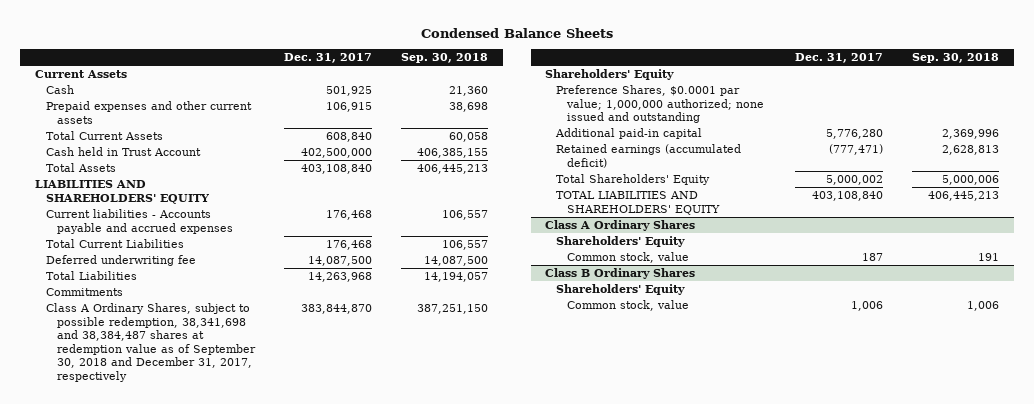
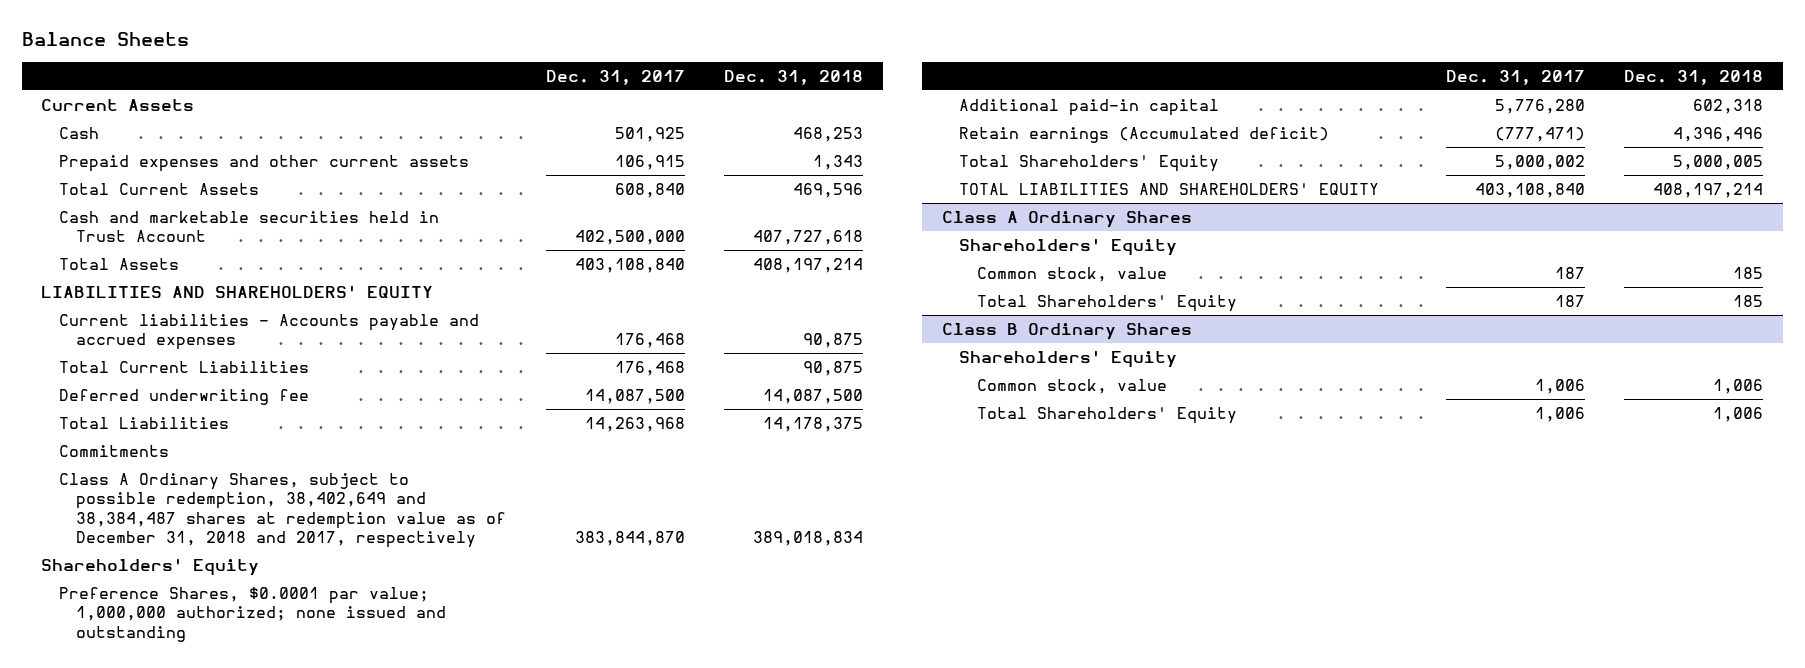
- Condensed Balance Sheets
+ Balance Sheets
- | Dec. 31, 2017 | Sep. 30, 2018
+ | Dec. 31, 2017 | Dec. 31, 2018
- Cash held in Trust Account | 402,500,000 | 406,385,155
+ Cash and marketable securities held in Trust Account | 402,500,000 | 407,727,618
- Class A Ordinary Shares, subject to possible redemption, 38,341,698 and 38,384,487 shares at redemption value as of September 30, 2018 and December 31, 2017, respectively | 383,844,870 | 387,251,150
+ Class A Ordinary Shares, subject to possible redemption, 38,402,649 and 38,384,487 shares at redemption value as of December 31, 2018 and 2017, respectively | 383,844,870 | 389,018,834
- Retained earnings (accumulated deficit) | (777,471) | 2,628,813
+ Retain earnings (Accumulated deficit) | (777,471) | 4,396,496
@ Class A Ordinary Shares
+ Total Shareholders' Equity | 187 | 185
@ Class B Ordinary Shares
+ Total Shareholders' Equity | 1,006 | 1,006

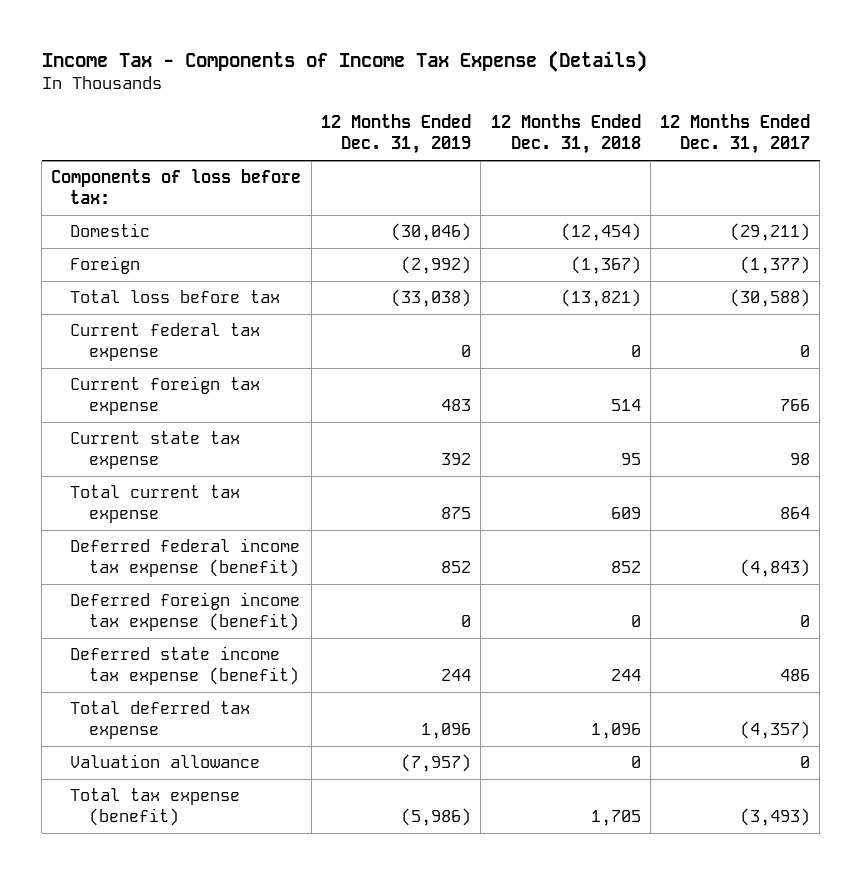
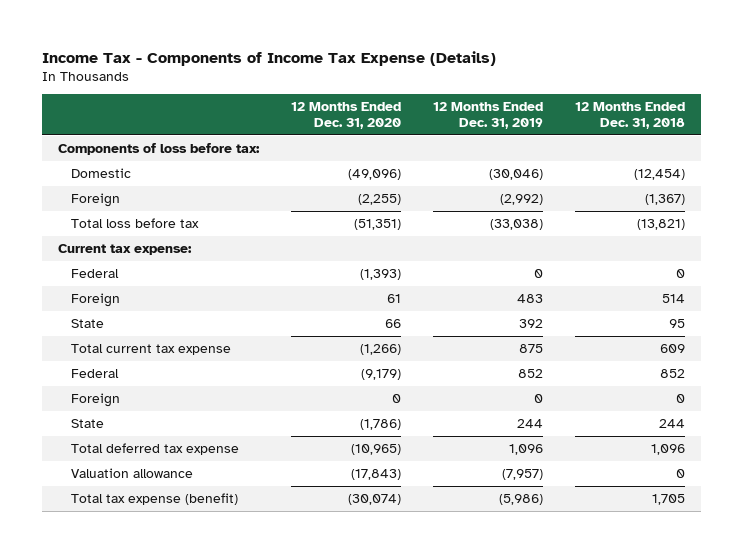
- | 12 Months Ended Dec. 31, 2019 | 12 Months Ended Dec. 31, 2018 | 12 Months Ended Dec. 31, 2017
+ | 12 Months Ended Dec. 31, 2020 | 12 Months Ended Dec. 31, 2019 | 12 Months Ended Dec. 31, 2018
- Current federal tax expense | 0 | 0 | 0
- Current foreign tax expense | 483 | 514 | 766
- Current state tax expense | 392 | 95 | 98
+ Current tax expense:
+ Federal | (1,393) | 0 | 0
+ Foreign | 61 | 483 | 514
+ State | 66 | 392 | 95
- Deferred federal income tax expense (benefit) | 852 | 852 | (4,843)
- Deferred foreign income tax expense (benefit) | 0 | 0 | 0
- Deferred state income tax expense (benefit) | 244 | 244 | 486
+ Federal | (9,179) | 852 | 852
+ Foreign | 0 | 0 | 0
+ State | (1,786) | 244 | 244

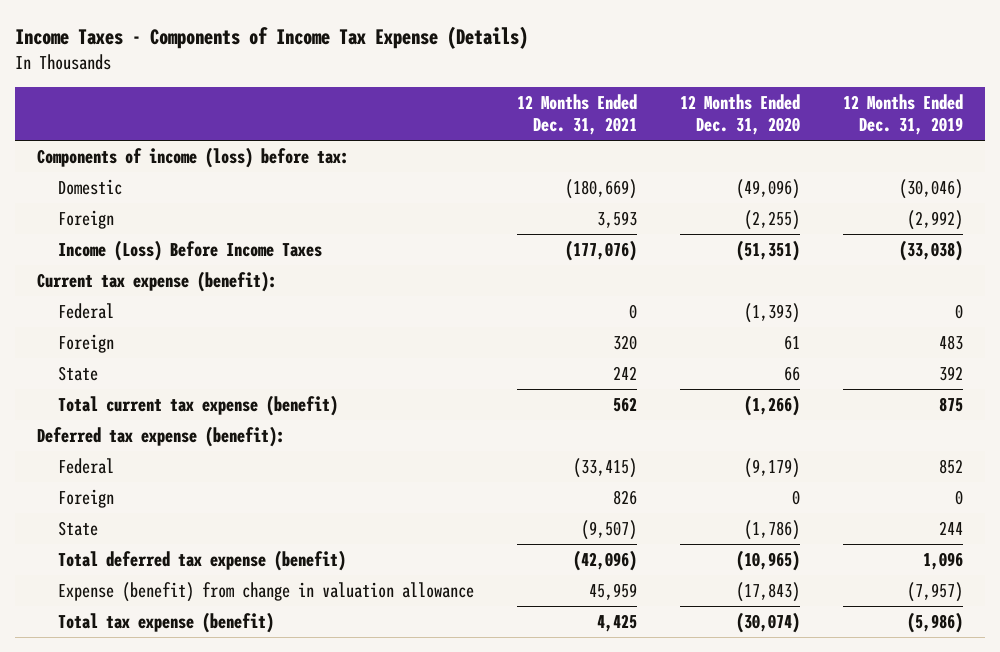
- Income Tax - Components of Income Tax Expense (Details)
+ Income Taxes - Components of Income Tax Expense (Details)
- | 12 Months Ended Dec. 31, 2020 | 12 Months Ended Dec. 31, 2019 | 12 Months Ended Dec. 31, 2018
+ | 12 Months Ended Dec. 31, 2021 | 12 Months Ended Dec. 31, 2020 | 12 Months Ended Dec. 31, 2019
- Components of loss before tax:
+ Components of income (loss) before tax:
- Total loss before tax | (51,351) | (33,038) | (13,821)
- Current tax expense:
+ Income (Loss) Before Income Taxes | (177,076) | (51,351) | (33,038)
+ Current tax expense (benefit):
- Total current tax expense | (1,266) | 875 | 609
+ Total current tax expense (benefit) | 562 | (1,266) | 875
+ Deferred tax expense (benefit):
- Total deferred tax expense | (10,965) | 1,096 | 1,096
- Valuation allowance | (17,843) | (7,957) | 0
+ Total deferred tax expense (benefit) | (42,096) | (10,965) | 1,096
+ Expense (benefit) from change in valuation allowance | 45,959 | (17,843) | (7,957)

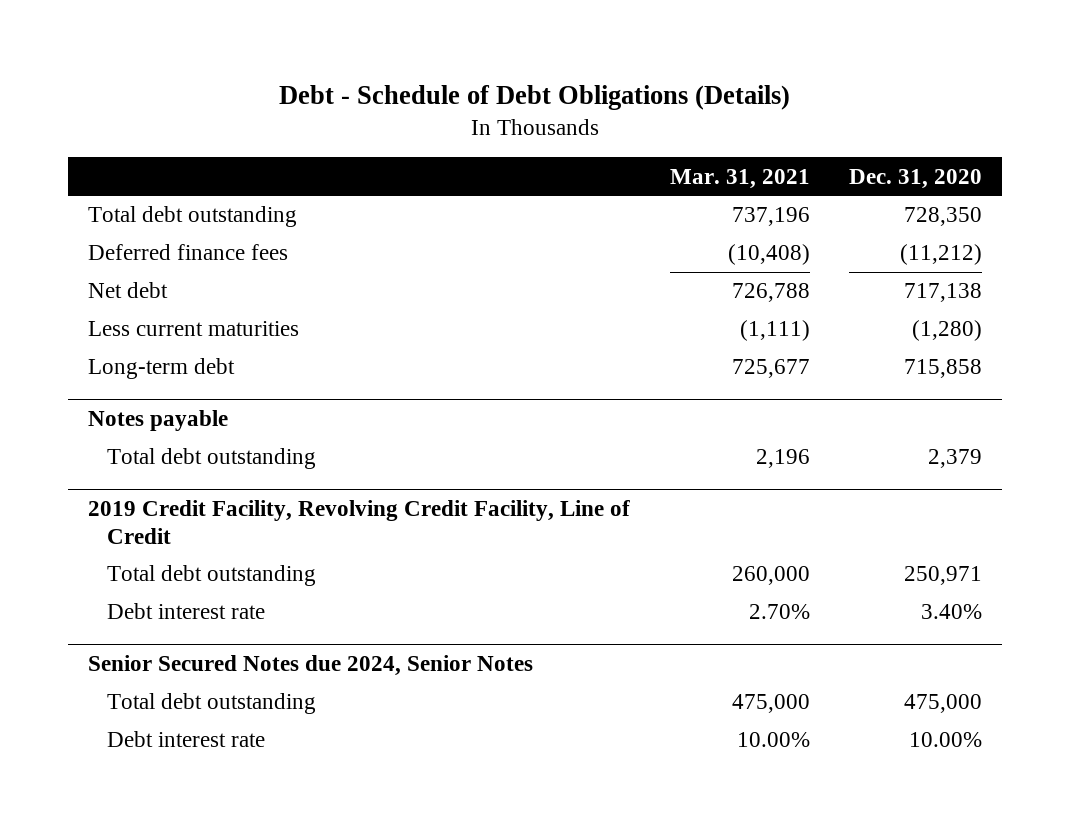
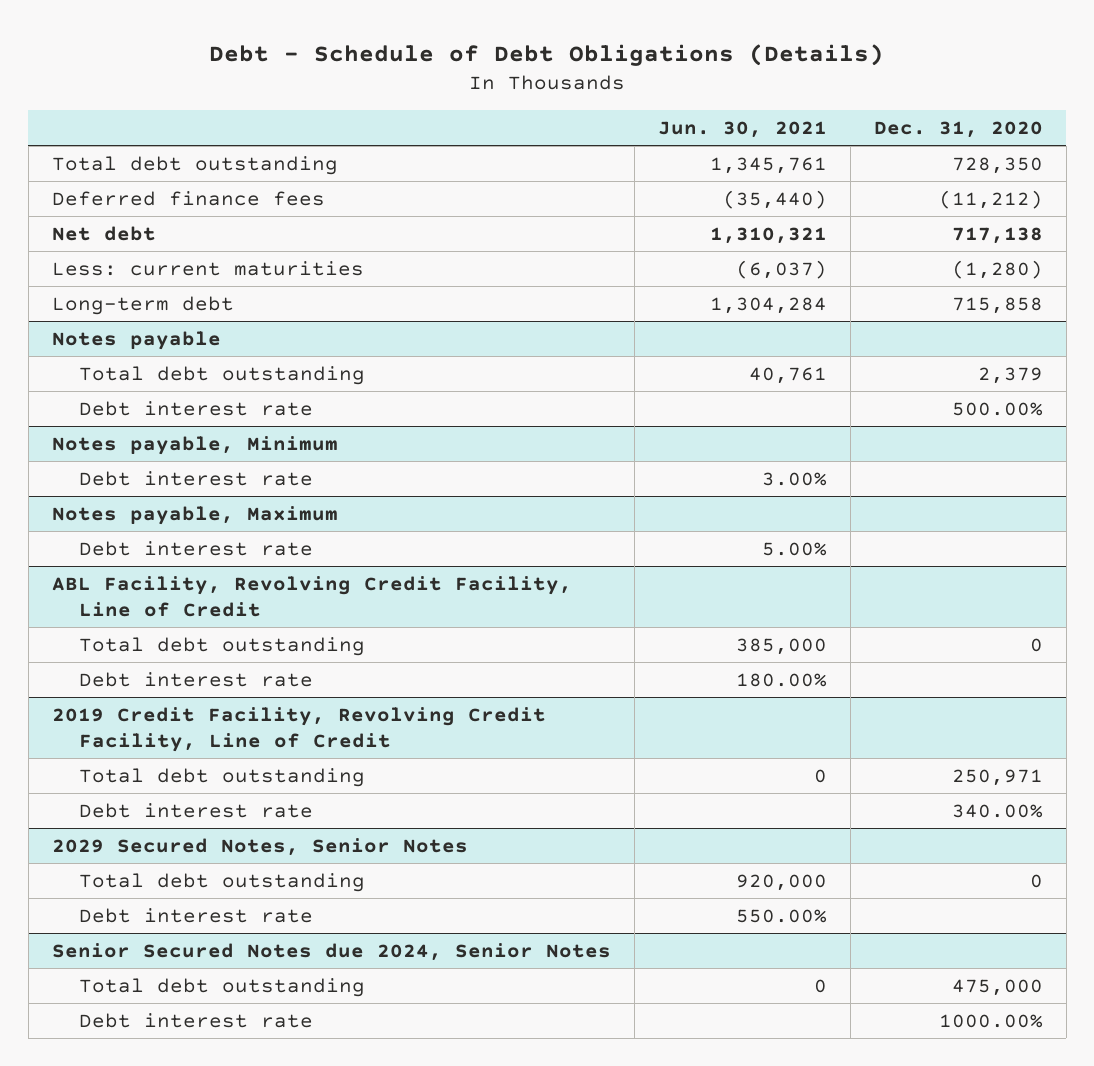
- | Mar. 31, 2021 | Dec. 31, 2020
+ | Jun. 30, 2021 | Dec. 31, 2020
- Less current maturities | (1,111) | (1,280)
+ Less: current maturities | (6,037) | (1,280)
@ Notes payable
+ Debt interest rate | | 500.00%
+ Notes payable, Minimum
+ Debt interest rate | 3.00% |
+ Notes payable, Maximum
+ Debt interest rate | 5.00% |
+ ABL Facility, Revolving Credit Facility, Line of Credit
+ Total debt outstanding | 385,000 | 0
+ Debt interest rate | 180.00% |
@ 2019 Credit Facility, Revolving Credit Facility, Line of Credit
- Debt interest rate | 2.70% | 3.40%
+ Debt interest rate | | 340.00%
+ 2029 Secured Notes, Senior Notes
+ Total debt outstanding | 920,000 | 0
+ Debt interest rate | 550.00% |
@ Senior Secured Notes due 2024, Senior Notes
- Debt interest rate | 10.00% | 10.00%
+ Debt interest rate | | 1000.00%

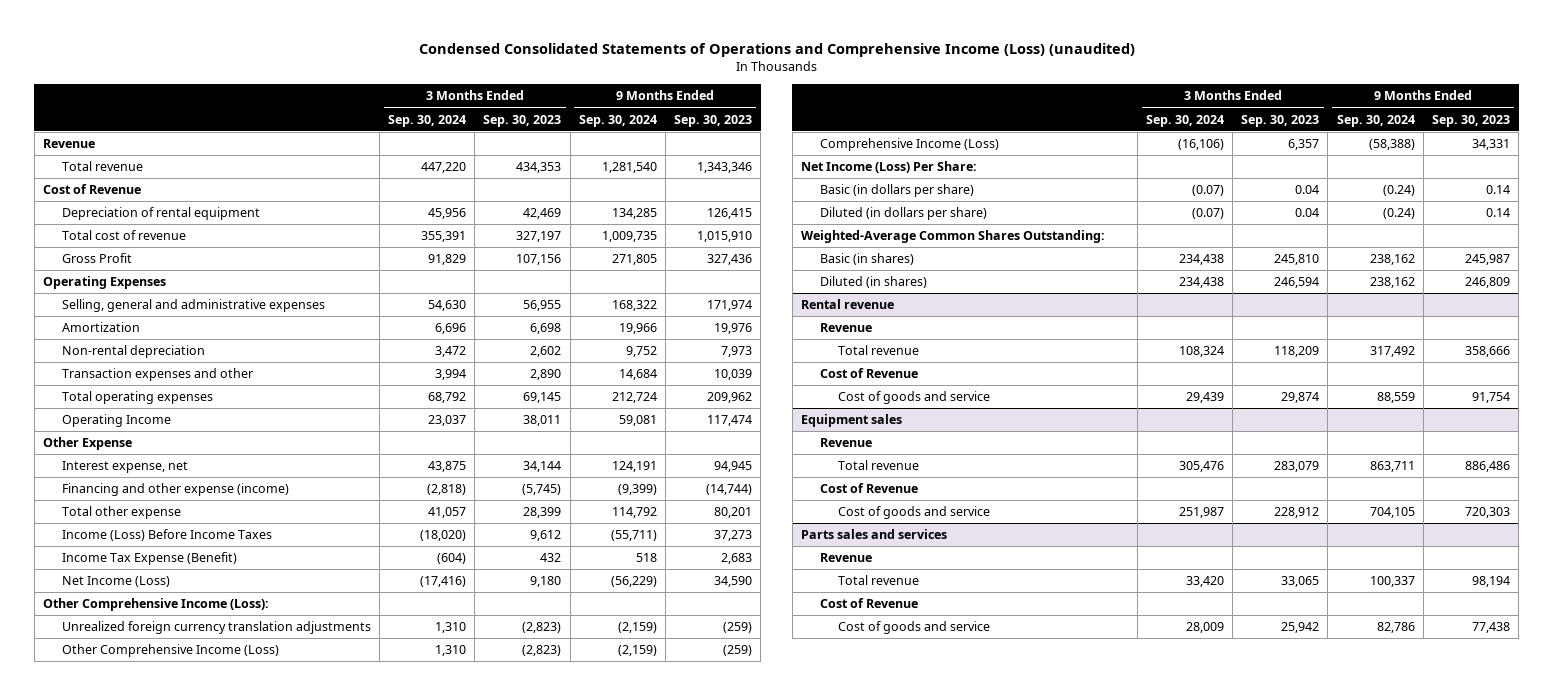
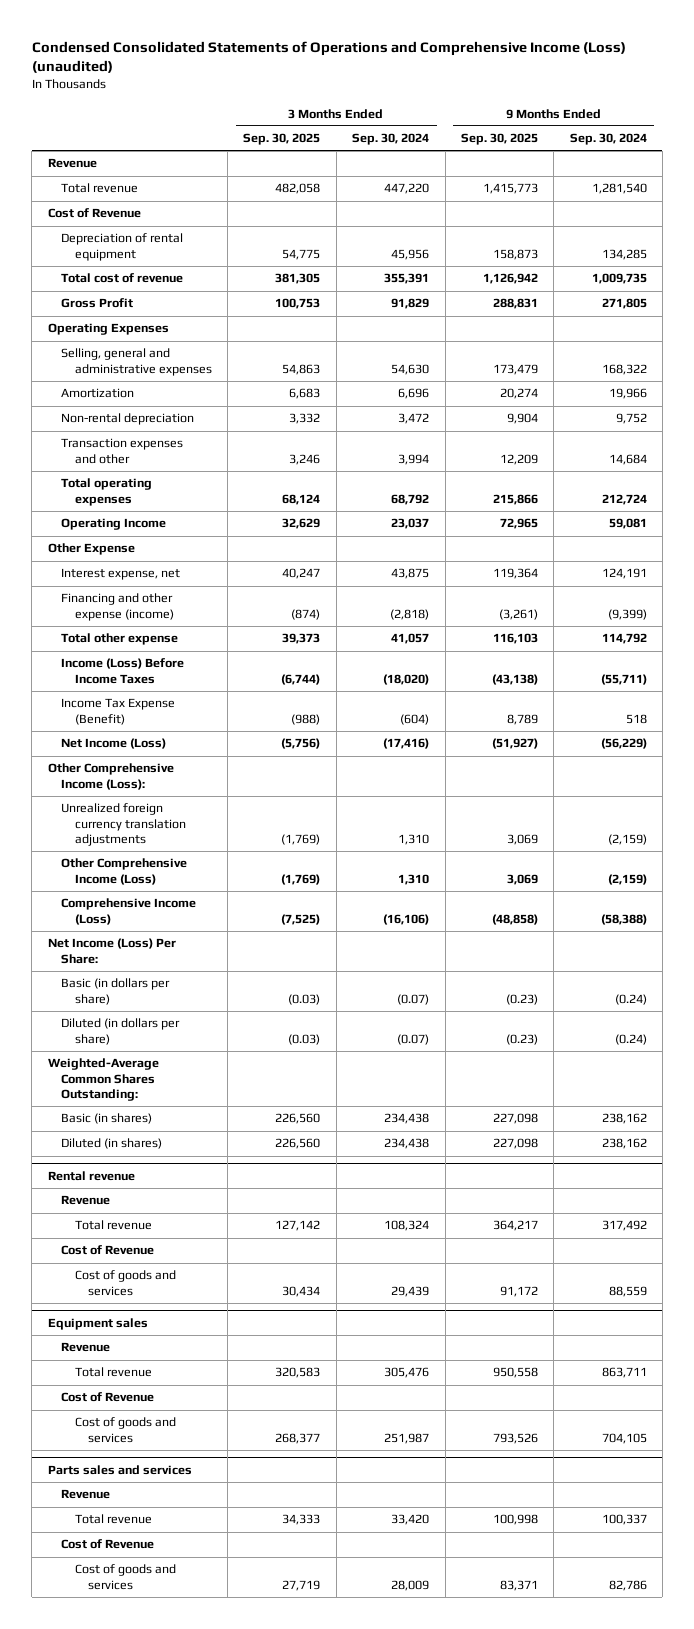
- | 3 Months Ended Sep. 30, 2024 | 3 Months Ended Sep. 30, 2023 | 9 Months Ended Sep. 30, 2024 | 9 Months Ended Sep. 30, 2023
+ | 3 Months Ended Sep. 30, 2025 | 3 Months Ended Sep. 30, 2024 | 9 Months Ended Sep. 30, 2025 | 9 Months Ended Sep. 30, 2024
@ Rental revenue
- Cost of goods and service | 29,439 | 29,874 | 88,559 | 91,754
+ Cost of goods and services | 30,434 | 29,439 | 91,172 | 88,559
@ Equipment sales
- Cost of goods and service | 251,987 | 228,912 | 704,105 | 720,303
+ Cost of goods and services | 268,377 | 251,987 | 793,526 | 704,105
@ Parts sales and services
- Cost of goods and service | 28,009 | 25,942 | 82,786 | 77,438
+ Cost of goods and services | 27,719 | 28,009 | 83,371 | 82,786

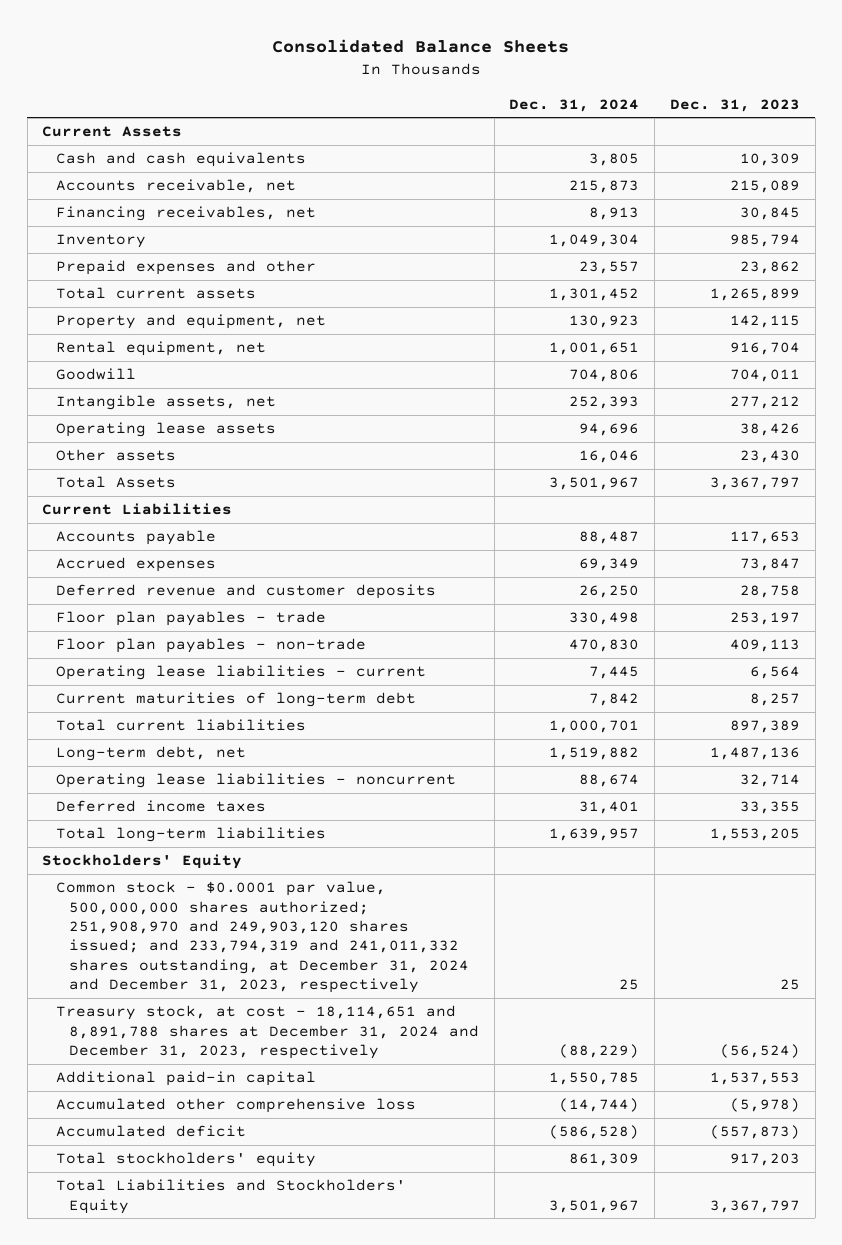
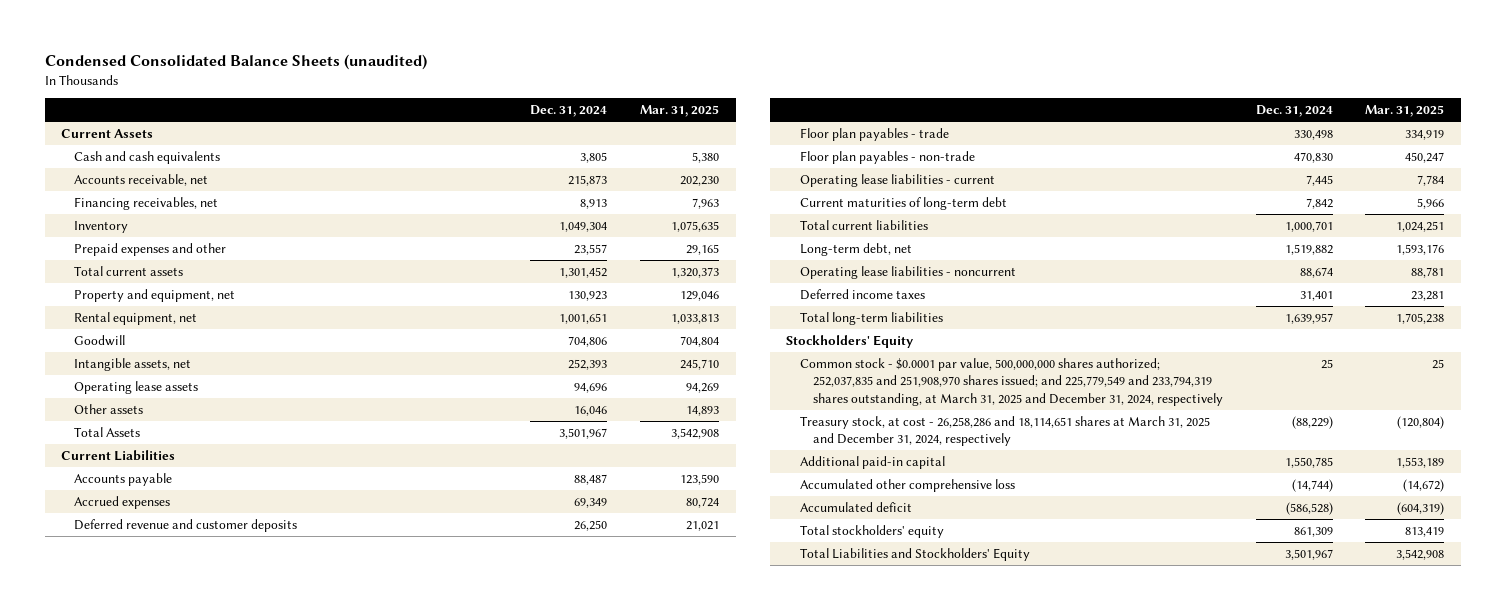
- Consolidated Balance Sheets
+ Condensed Consolidated Balance Sheets (unaudited)
- | Dec. 31, 2024 | Dec. 31, 2023
+ | Dec. 31, 2024 | Mar. 31, 2025
- Common stock - $0.0001 par value, 500,000,000 shares authorized; 251,908,970 and 249,903,120 shares issued; and 233,794,319 and 241,011,332 shares outstanding, at December 31, 2024 and December 31, 2023, respectively | 25 | 25
- Treasury stock, at cost - 18,114,651 and 8,891,788 shares at December 31, 2024 and December 31, 2023, respectively | (88,229) | (56,524)
+ Common stock - $0.0001 par value, 500,000,000 shares authorized; 252,037,835 and 251,908,970 shares issued; and 225,779,549 and 233,794,319 shares outstanding, at March 31, 2025 and December 31, 2024, respectively | 25 | 25
+ Treasury stock, at cost - 26,258,286 and 18,114,651 shares at March 31, 2025 and December 31, 2024, respectively | (88,229) | (120,804)

